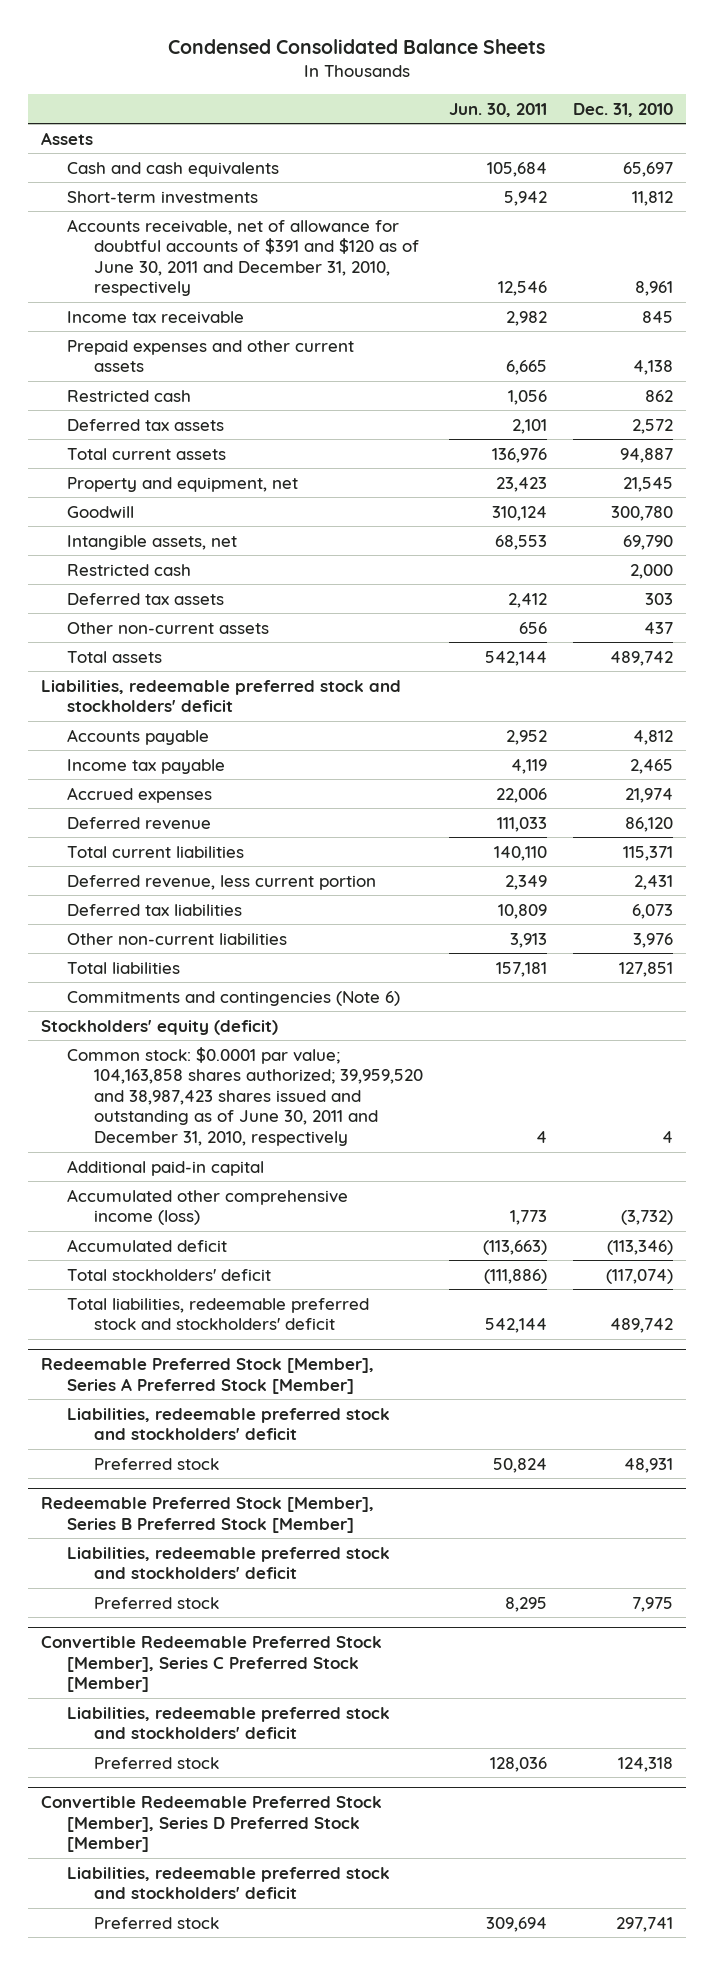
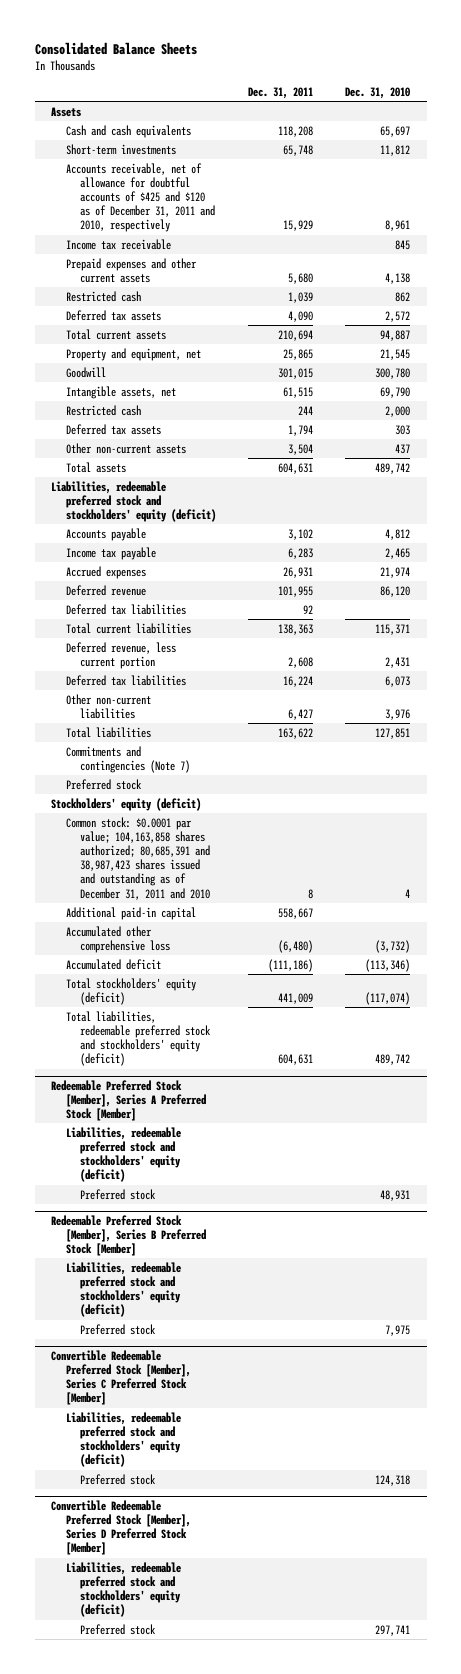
- Condensed Consolidated Balance Sheets
+ Consolidated Balance Sheets
- | Jun. 30, 2011 | Dec. 31, 2010
+ | Dec. 31, 2011 | Dec. 31, 2010
- Accounts receivable, net of allowance for doubtful accounts of $391 and $120 as of June 30, 2011 and December 31, 2010, respectively | 12,546 | 8,961
+ Accounts receivable, net of allowance for doubtful accounts of $425 and $120 as of December 31, 2011 and 2010, respectively | 15,929 | 8,961
- Liabilities, redeemable preferred stock and stockholders' deficit
+ Liabilities, redeemable preferred stock and stockholders' equity (deficit)
+ Deferred tax liabilities | 92 |
- Commitments and contingencies (Note 6)
+ Commitments and contingencies (Note 7)
+ Preferred stock
- Common stock: $0.0001 par value; 104,163,858 shares authorized; 39,959,520 and 38,987,423 shares issued and outstanding as of June 30, 2011 and December 31, 2010, respectively | 4 | 4
+ Common stock: $0.0001 par value; 104,163,858 shares authorized; 80,685,391 and 38,987,423 shares issued and outstanding as of December 31, 2011 and 2010 | 8 | 4
- Accumulated other comprehensive income (loss) | 1,773 | (3,732)
+ Accumulated other comprehensive loss | (6,480) | (3,732)
- Total stockholders' deficit | (111,886) | (117,074)
- Total liabilities, redeemable preferred stock and stockholders' deficit | 542,144 | 489,742
+ Total stockholders' equity (deficit) | 441,009 | (117,074)
+ Total liabilities, redeemable preferred stock and stockholders' equity (deficit) | 604,631 | 489,742
@ Redeemable Preferred Stock [Member], Series A Preferred Stock [Member]
- Liabilities, redeemable preferred stock and stockholders' deficit
+ Liabilities, redeemable preferred stock and stockholders' equity (deficit)
@ Redeemable Preferred Stock [Member], Series B Preferred Stock [Member]
- Liabilities, redeemable preferred stock and stockholders' deficit
+ Liabilities, redeemable preferred stock and stockholders' equity (deficit)
@ Convertible Redeemable Preferred Stock [Member], Series C Preferred Stock [Member]
- Liabilities, redeemable preferred stock and stockholders' deficit
+ Liabilities, redeemable preferred stock and stockholders' equity (deficit)
@ Convertible Redeemable Preferred Stock [Member], Series D Preferred Stock [Member]
- Liabilities, redeemable preferred stock and stockholders' deficit
+ Liabilities, redeemable preferred stock and stockholders' equity (deficit)

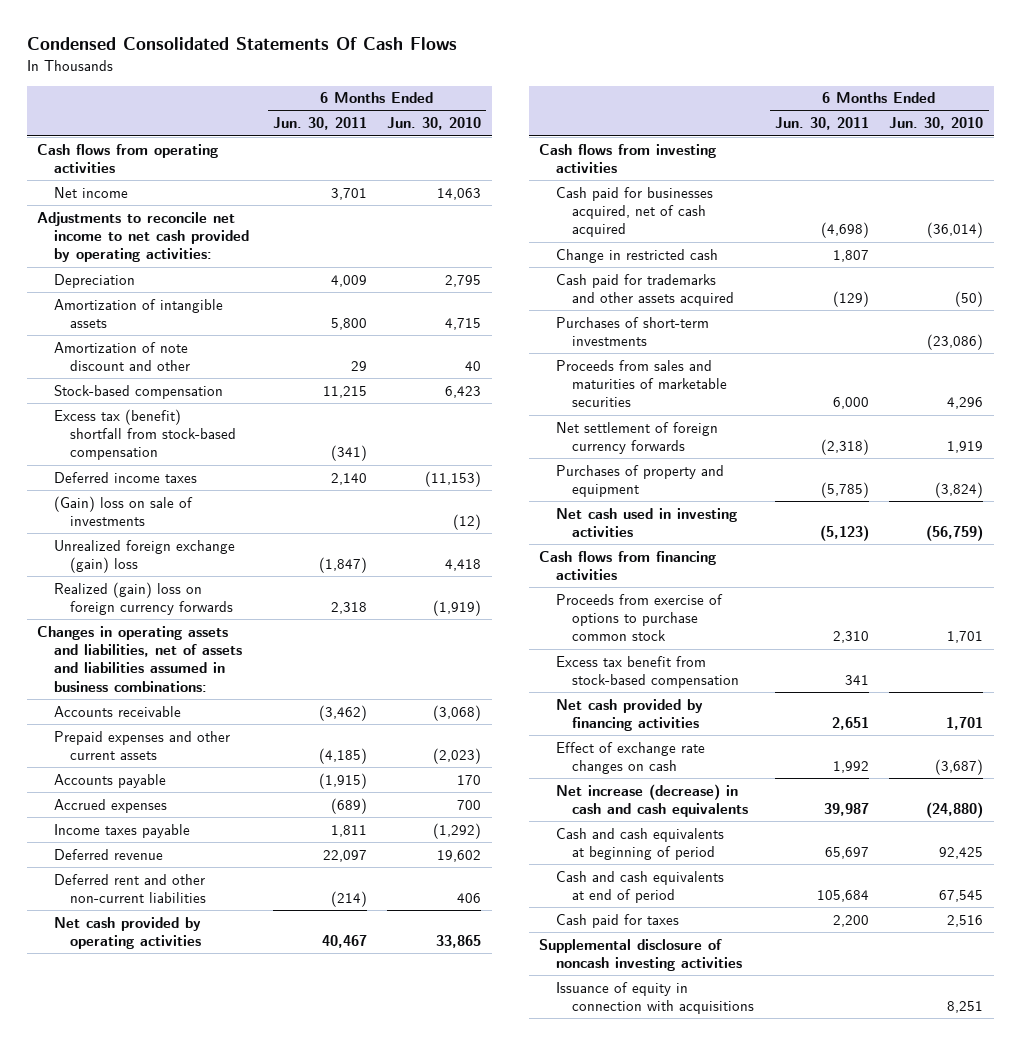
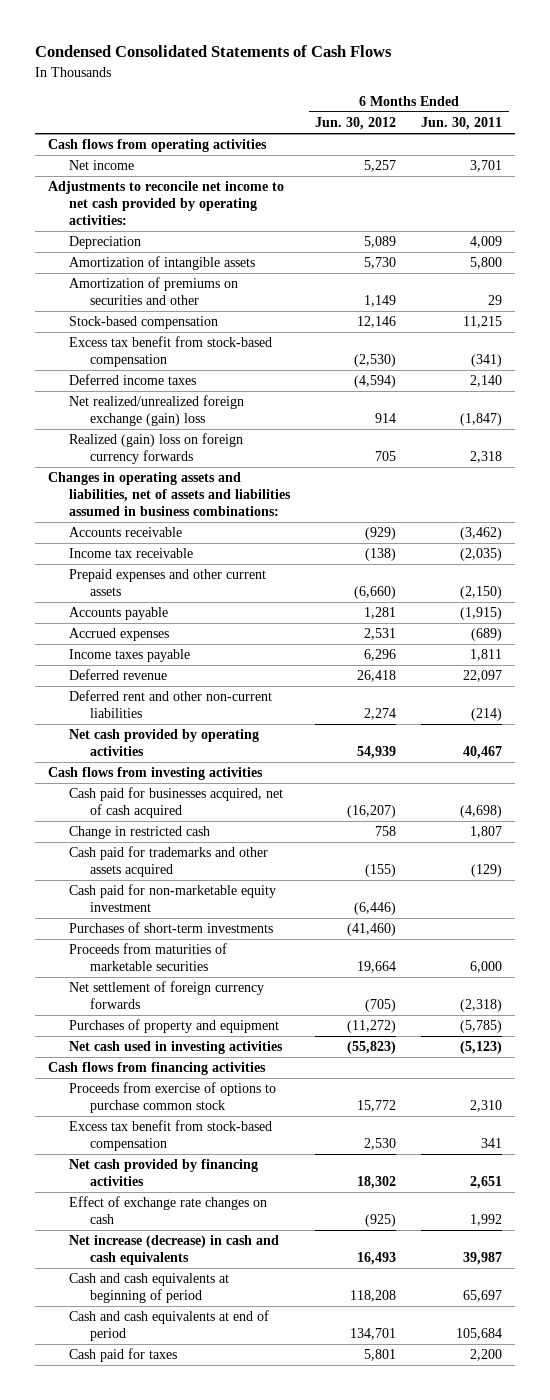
- Condensed Consolidated Statements Of Cash Flows
+ Condensed Consolidated Statements of Cash Flows
- | 6 Months Ended Jun. 30, 2011 | 6 Months Ended Jun. 30, 2010
+ | 6 Months Ended Jun. 30, 2012 | 6 Months Ended Jun. 30, 2011
- Amortization of note discount and other | 29 | 40
+ Amortization of premiums on securities and other | 1,149 | 29
- Excess tax (benefit) shortfall from stock-based compensation | (341) |
+ Excess tax benefit from stock-based compensation | (2,530) | (341)
- (Gain) loss on sale of investments | | (12)
- Unrealized foreign exchange (gain) loss | (1,847) | 4,418
+ Net realized/unrealized foreign exchange (gain) loss | 914 | (1,847)
- Prepaid expenses and other current assets | (4,185) | (2,023)
+ Income tax receivable | (138) | (2,035)
+ Prepaid expenses and other current assets | (6,660) | (2,150)
+ Cash paid for non-marketable equity investment | (6,446) |
- Proceeds from sales and maturities of marketable securities | 6,000 | 4,296
+ Proceeds from maturities of marketable securities | 19,664 | 6,000
- Supplemental disclosure of noncash investing activities
- Issuance of equity in connection with acquisitions | | 8,251

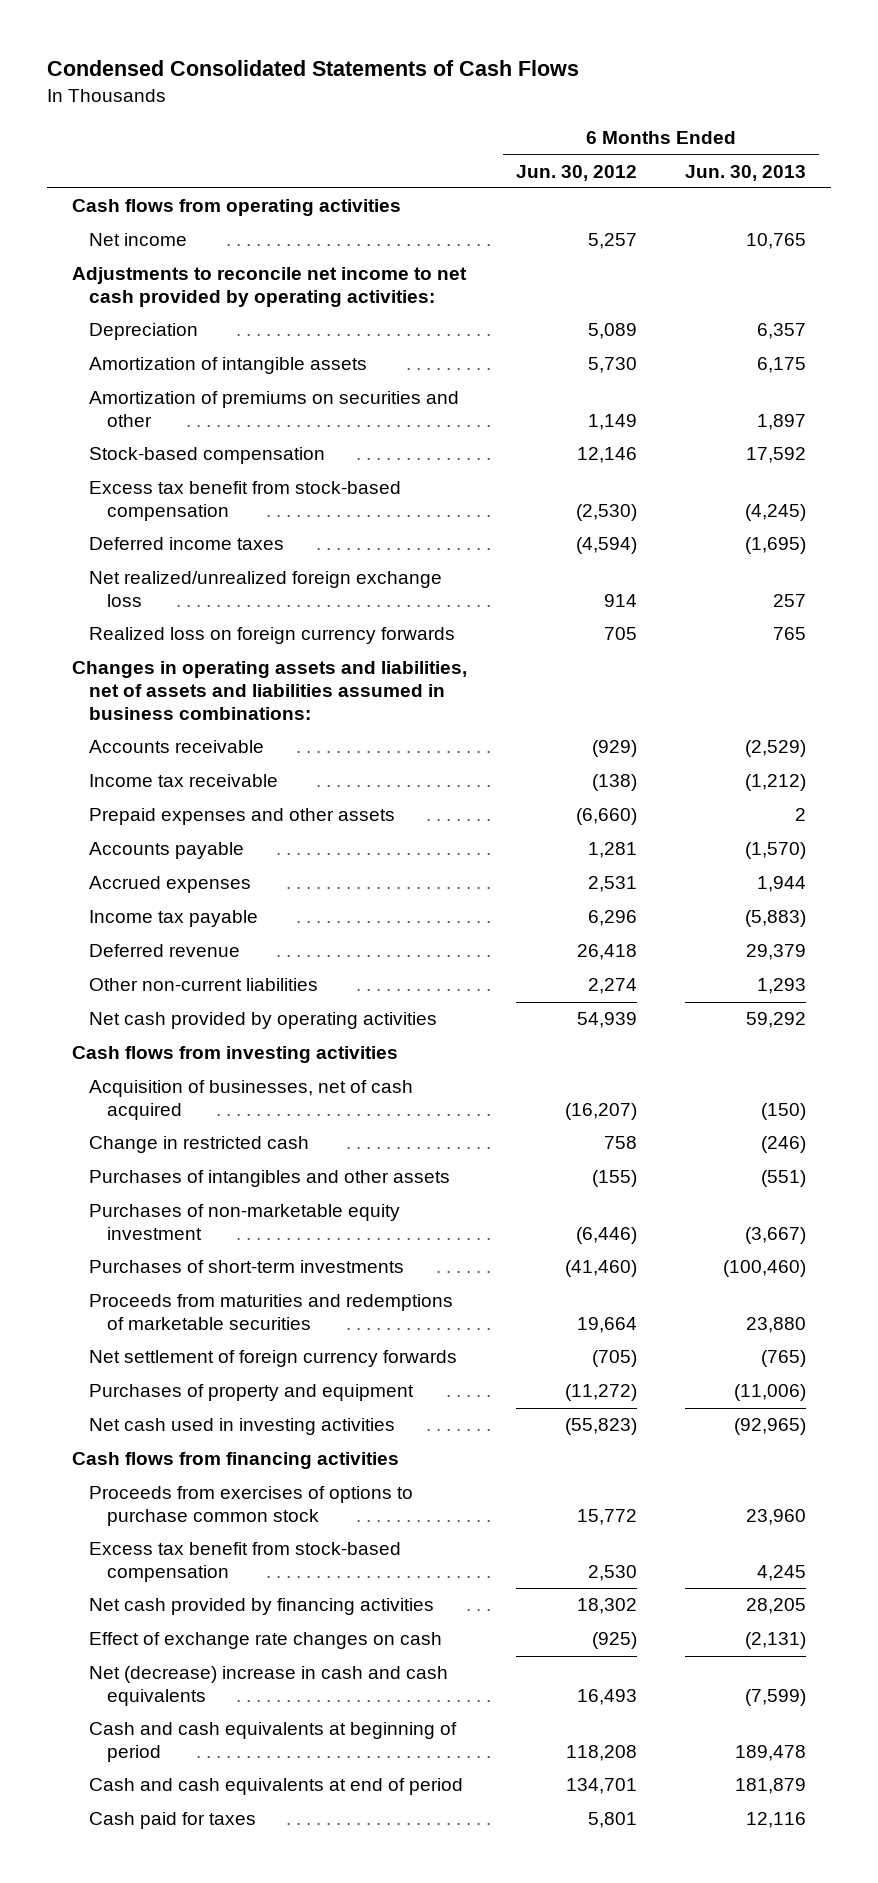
- | 6 Months Ended Jun. 30, 2012 | 6 Months Ended Jun. 30, 2011
+ | 6 Months Ended Jun. 30, 2012 | 6 Months Ended Jun. 30, 2013
- Net realized/unrealized foreign exchange (gain) loss | 914 | (1,847)
- Realized (gain) loss on foreign currency forwards | 705 | 2,318
+ Net realized/unrealized foreign exchange loss | 914 | 257
+ Realized loss on foreign currency forwards | 705 | 765
- Prepaid expenses and other current assets | (6,660) | (2,150)
+ Prepaid expenses and other assets | (6,660) | 2
- Income taxes payable | 6,296 | 1,811
+ Income tax payable | 6,296 | (5,883)
- Deferred rent and other non-current liabilities | 2,274 | (214)
+ Other non-current liabilities | 2,274 | 1,293
- Cash paid for businesses acquired, net of cash acquired | (16,207) | (4,698)
+ Acquisition of businesses, net of cash acquired | (16,207) | (150)
- Cash paid for trademarks and other assets acquired | (155) | (129)
- Cash paid for non-marketable equity investment | (6,446) |
+ Purchases of intangibles and other assets | (155) | (551)
+ Purchases of non-marketable equity investment | (6,446) | (3,667)
- Proceeds from maturities of marketable securities | 19,664 | 6,000
+ Proceeds from maturities and redemptions of marketable securities | 19,664 | 23,880
- Proceeds from exercise of options to purchase common stock | 15,772 | 2,310
+ Proceeds from exercises of options to purchase common stock | 15,772 | 23,960
- Net increase (decrease) in cash and cash equivalents | 16,493 | 39,987
+ Net (decrease) increase in cash and cash equivalents | 16,493 | (7,599)

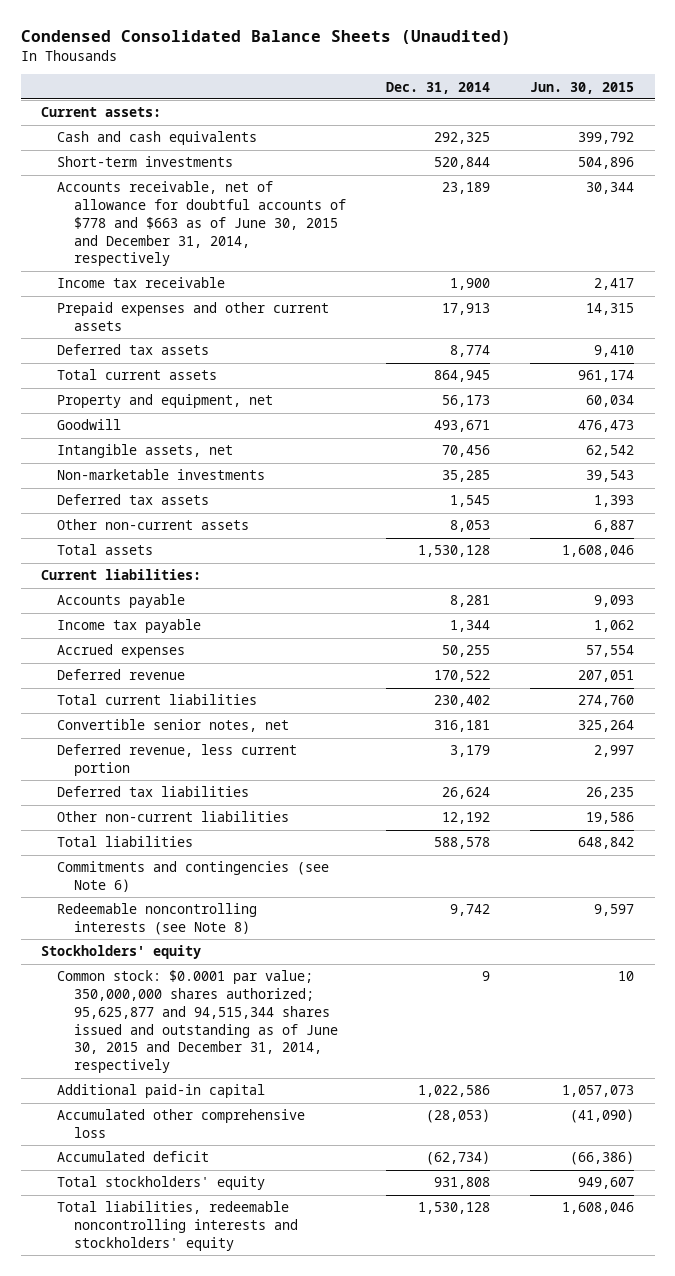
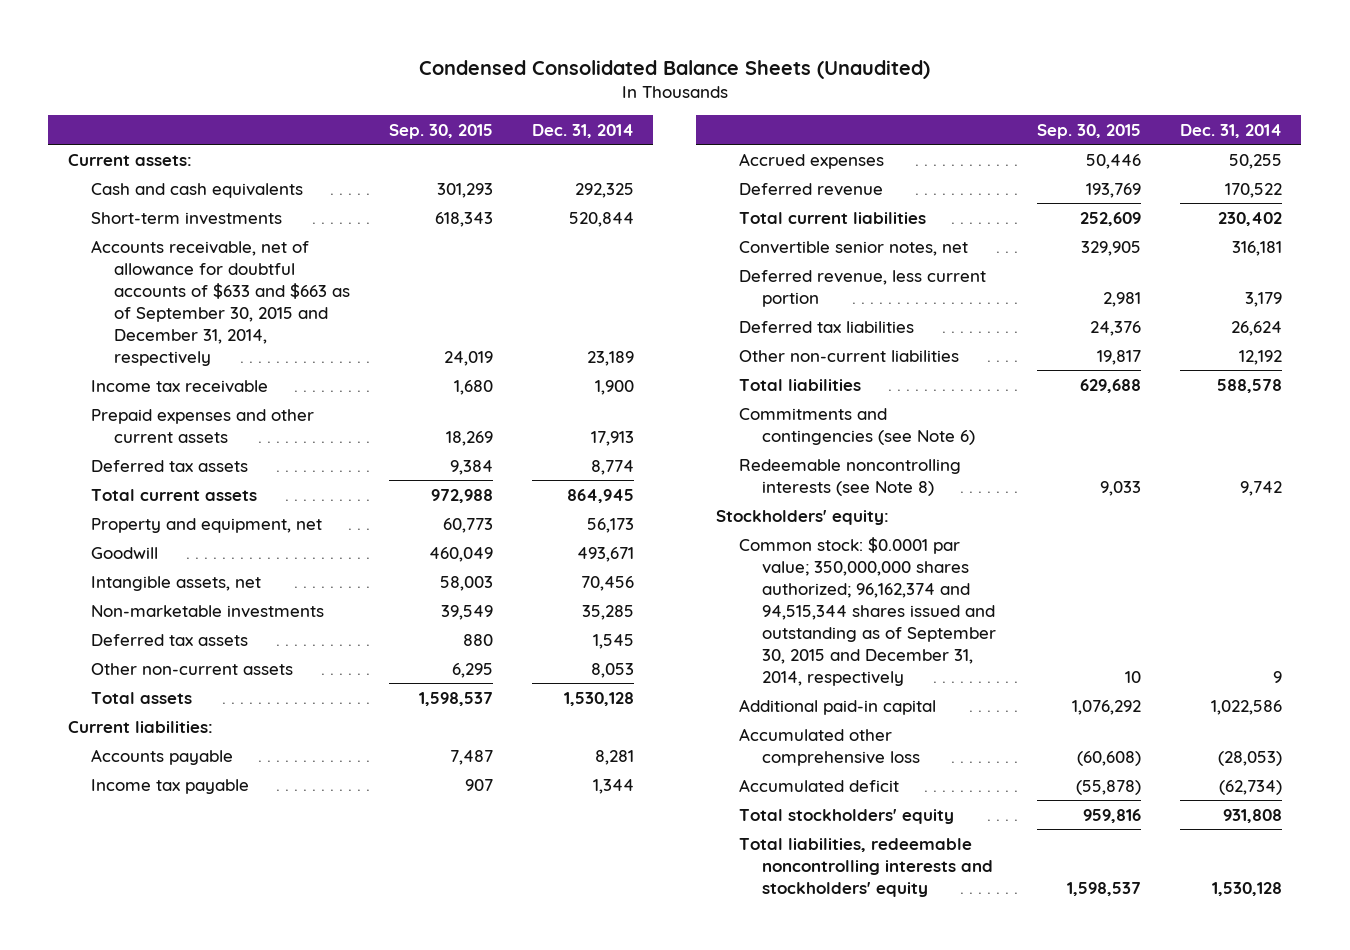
- | Dec. 31, 2014 | Jun. 30, 2015
+ | Sep. 30, 2015 | Dec. 31, 2014
- Accounts receivable, net of allowance for doubtful accounts of $778 and $663 as of June 30, 2015 and December 31, 2014, respectively | 23,189 | 30,344
+ Accounts receivable, net of allowance for doubtful accounts of $633 and $663 as of September 30, 2015 and December 31, 2014, respectively | 24,019 | 23,189
- Stockholders' equity
- Common stock: $0.0001 par value; 350,000,000 shares authorized; 95,625,877 and 94,515,344 shares issued and outstanding as of June 30, 2015 and December 31, 2014, respectively | 9 | 10
+ Stockholders' equity:
+ Common stock: $0.0001 par value; 350,000,000 shares authorized; 96,162,374 and 94,515,344 shares issued and outstanding as of September 30, 2015 and December 31, 2014, respectively | 10 | 9

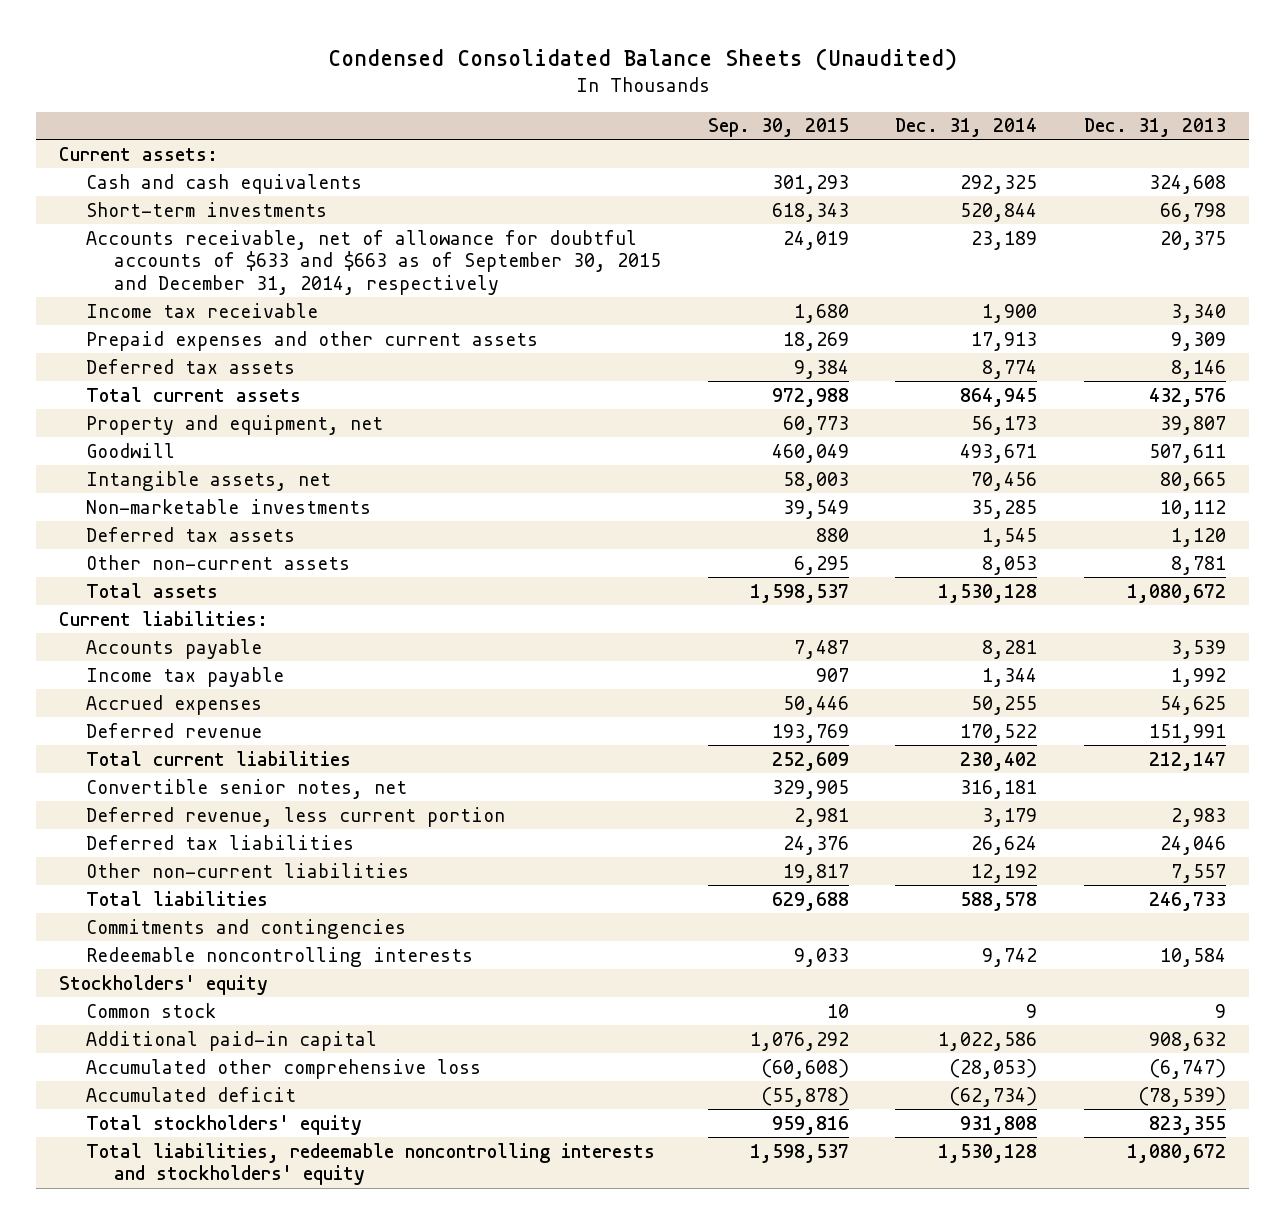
- | Sep. 30, 2015 | Dec. 31, 2014
+ | Sep. 30, 2015 | Dec. 31, 2014 | Dec. 31, 2013
- Commitments and contingencies (see Note 6)
- Redeemable noncontrolling interests (see Note 8) | 9,033 | 9,742
- Stockholders' equity:
- Common stock: $0.0001 par value; 350,000,000 shares authorized; 96,162,374 and 94,515,344 shares issued and outstanding as of September 30, 2015 and December 31, 2014, respectively | 10 | 9
+ Commitments and contingencies
+ Redeemable noncontrolling interests | 9,033 | 9,742 | 10,584
+ Stockholders' equity
+ Common stock | 10 | 9 | 9

